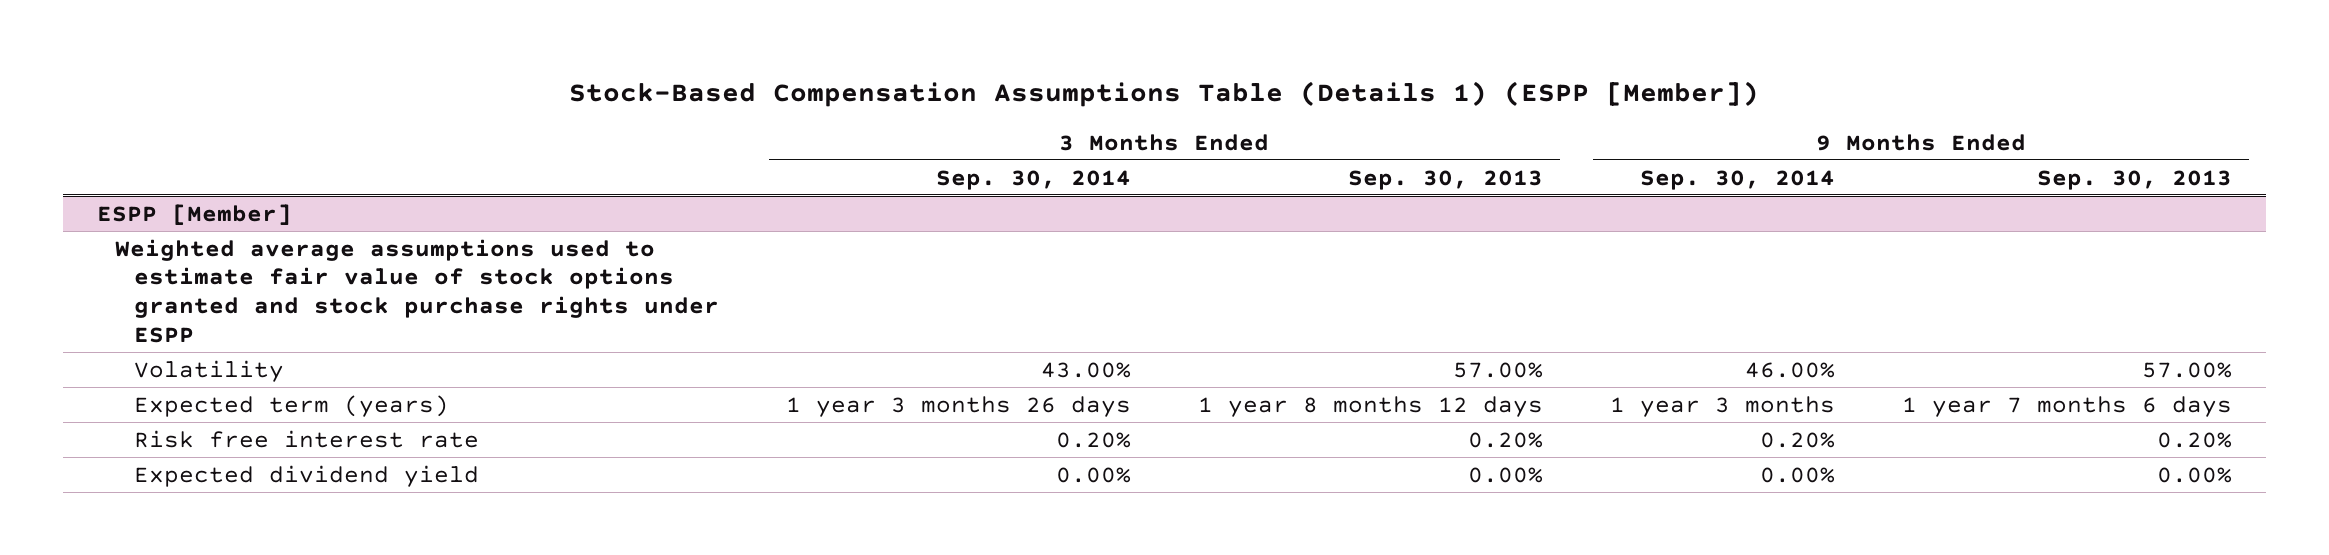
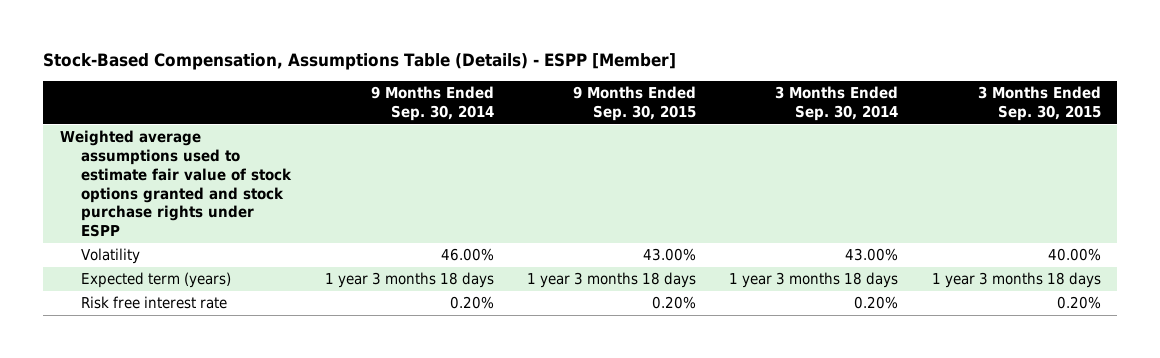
- Stock-Based Compensation Assumptions Table (Details 1) (ESPP [Member])
+ Stock-Based Compensation, Assumptions Table (Details) - ESPP [Member]
- | 3 Months Ended Sep. 30, 2014 | 3 Months Ended Sep. 30, 2013 | 9 Months Ended Sep. 30, 2014 | 9 Months Ended Sep. 30, 2013
+ | 9 Months Ended Sep. 30, 2014 | 9 Months Ended Sep. 30, 2015 | 3 Months Ended Sep. 30, 2014 | 3 Months Ended Sep. 30, 2015
- ESPP [Member]
- Expected term (years) | 1 year 3 months 26 days | 1 year 8 months 12 days | 1 year 3 months | 1 year 7 months 6 days
+ Expected term (years) | 1 year 3 months 18 days | 1 year 3 months 18 days | 1 year 3 months 18 days | 1 year 3 months 18 days
- Expected dividend yield | 0.00% | 0.00% | 0.00% | 0.00%

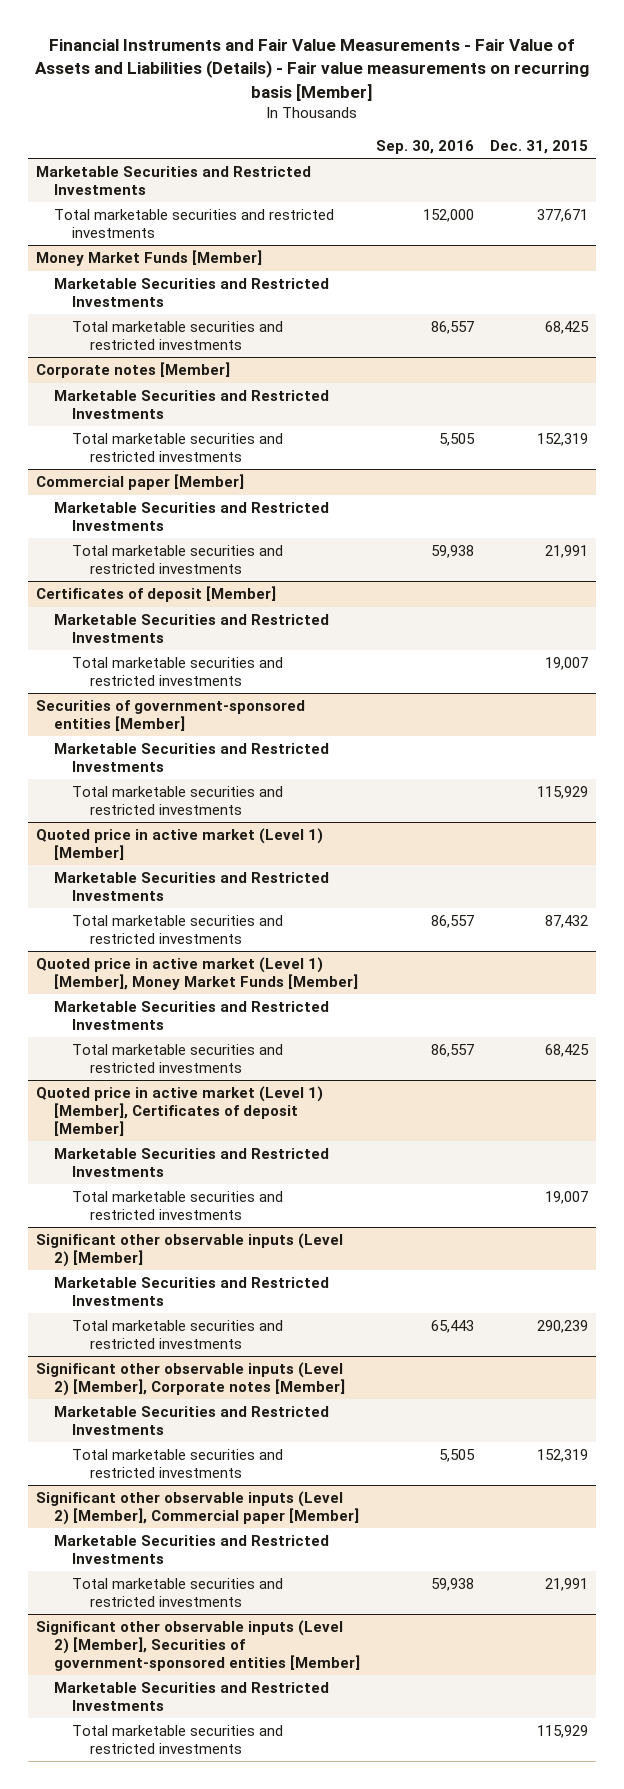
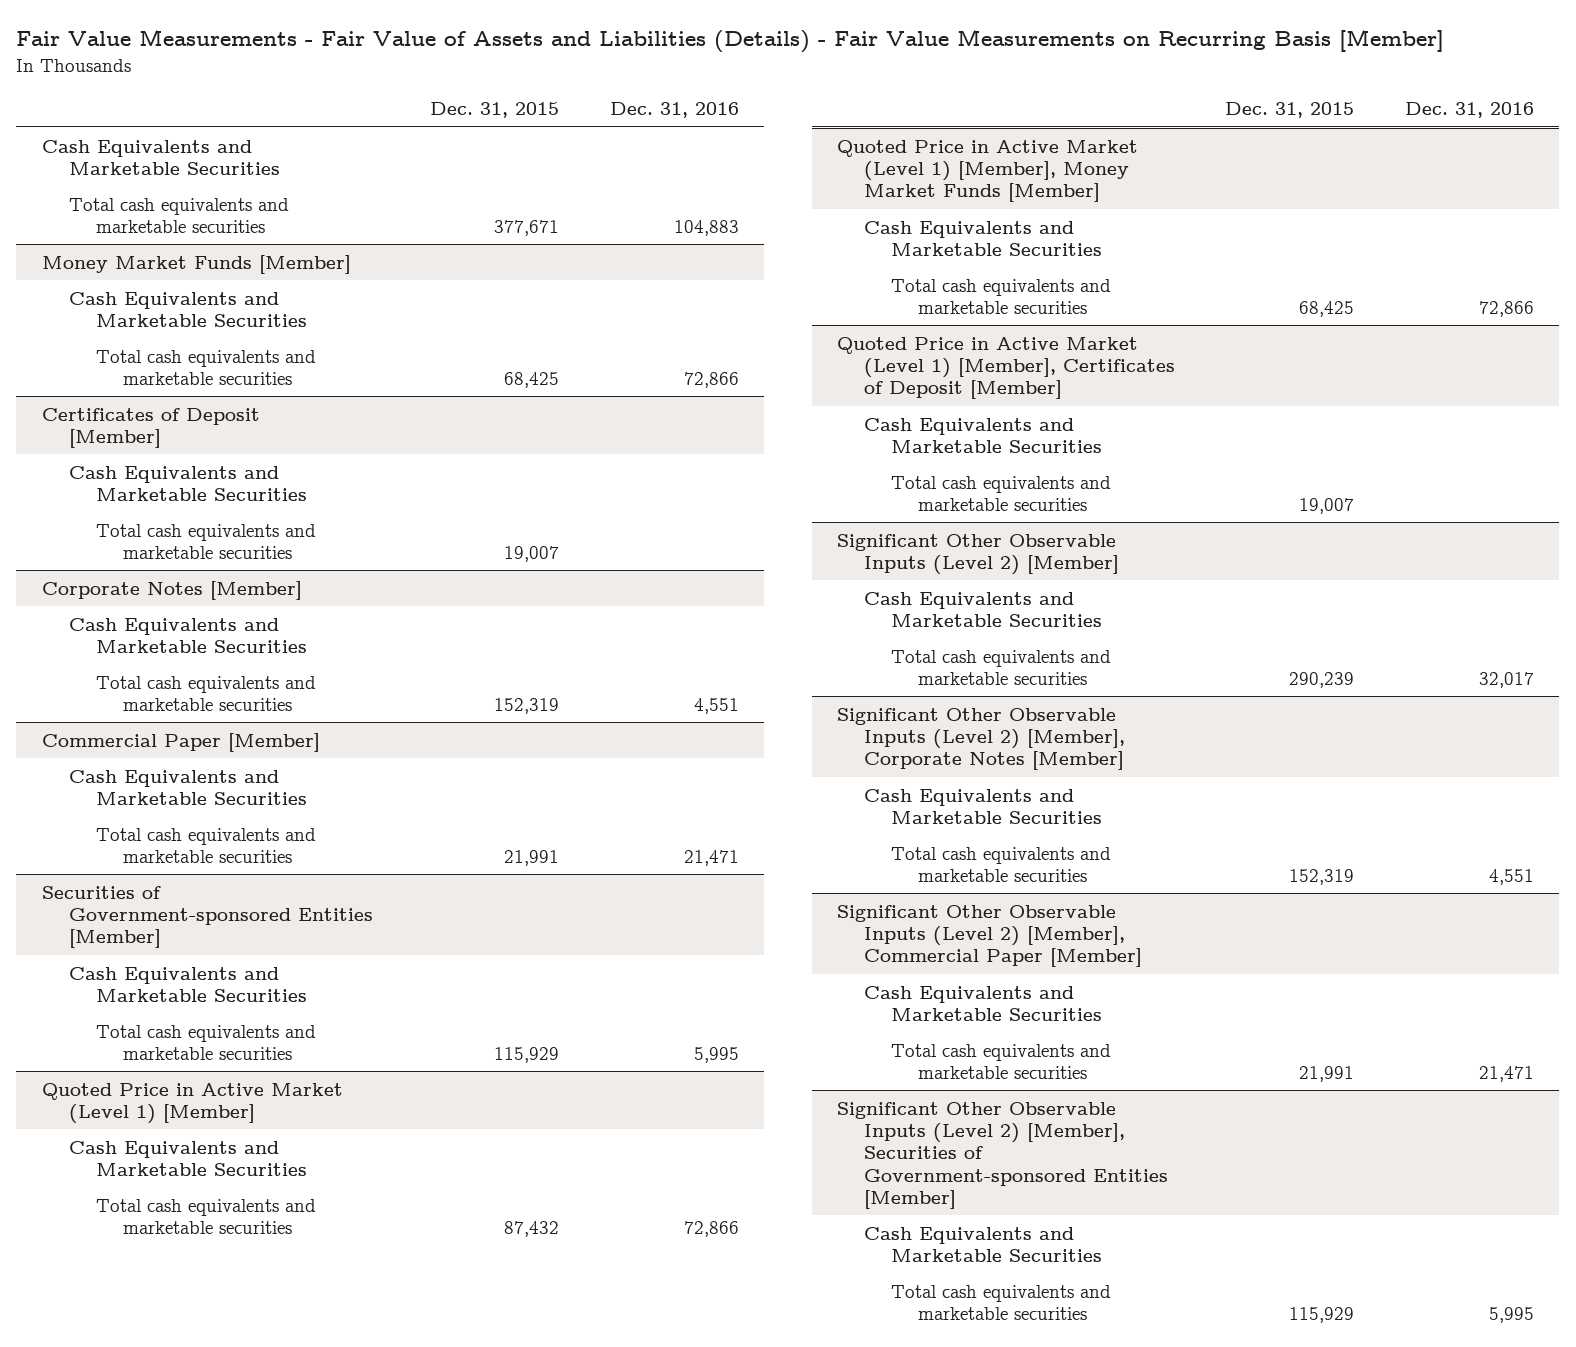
- Financial Instruments and Fair Value Measurements - Fair Value of Assets and Liabilities (Details) - Fair value measurements on recurring basis [Member]
+ Fair Value Measurements - Fair Value of Assets and Liabilities (Details) - Fair Value Measurements on Recurring Basis [Member]
- | Sep. 30, 2016 | Dec. 31, 2015
+ | Dec. 31, 2015 | Dec. 31, 2016
- Marketable Securities and Restricted Investments
- Total marketable securities and restricted investments | 152,000 | 377,671
+ Cash Equivalents and Marketable Securities
+ Total cash equivalents and marketable securities | 377,671 | 104,883
@ Money Market Funds [Member]
- Marketable Securities and Restricted Investments
- Total marketable securities and restricted investments | 86,557 | 68,425
- Corporate notes [Member]
- Marketable Securities and Restricted Investments
- Total marketable securities and restricted investments | 5,505 | 152,319
- Commercial paper [Member]
- Marketable Securities and Restricted Investments
- Total marketable securities and restricted investments | 59,938 | 21,991
- Certificates of deposit [Member]
- Marketable Securities and Restricted Investments
- Total marketable securities and restricted investments | | 19,007
- Securities of government-sponsored entities [Member]
- Marketable Securities and Restricted Investments
- Total marketable securities and restricted investments | | 115,929
- Quoted price in active market (Level 1) [Member]
- Marketable Securities and Restricted Investments
- Total marketable securities and restricted investments | 86,557 | 87,432
- Quoted price in active market (Level 1) [Member], Money Market Funds [Member]
- Marketable Securities and Restricted Investments
- Total marketable securities and restricted investments | 86,557 | 68,425
- Quoted price in active market (Level 1) [Member], Certificates of deposit [Member]
- Marketable Securities and Restricted Investments
- Total marketable securities and restricted investments | | 19,007
- Significant other observable inputs (Level 2) [Member]
- Marketable Securities and Restricted Investments
- Total marketable securities and restricted investments | 65,443 | 290,239
- Significant other observable inputs (Level 2) [Member], Corporate notes [Member]
- Marketable Securities and Restricted Investments
- Total marketable securities and restricted investments | 5,505 | 152,319
- Significant other observable inputs (Level 2) [Member], Commercial paper [Member]
- Marketable Securities and Restricted Investments
- Total marketable securities and restricted investments | 59,938 | 21,991
- Significant other observable inputs (Level 2) [Member], Securities of government-sponsored entities [Member]
- Marketable Securities and Restricted Investments
- Total marketable securities and restricted investments | | 115,929
@ Money Market Funds [Member]
+ Cash Equivalents and Marketable Securities
+ Total cash equivalents and marketable securities | 68,425 | 72,866
+ Certificates of Deposit [Member]
+ Cash Equivalents and Marketable Securities
+ Total cash equivalents and marketable securities | 19,007 |
+ Corporate Notes [Member]
+ Cash Equivalents and Marketable Securities
+ Total cash equivalents and marketable securities | 152,319 | 4,551
+ Commercial Paper [Member]
+ Cash Equivalents and Marketable Securities
+ Total cash equivalents and marketable securities | 21,991 | 21,471
+ Securities of Government-sponsored Entities [Member]
+ Cash Equivalents and Marketable Securities
+ Total cash equivalents and marketable securities | 115,929 | 5,995
+ Quoted Price in Active Market (Level 1) [Member]
+ Cash Equivalents and Marketable Securities
+ Total cash equivalents and marketable securities | 87,432 | 72,866
+ Quoted Price in Active Market (Level 1) [Member], Money Market Funds [Member]
+ Cash Equivalents and Marketable Securities
+ Total cash equivalents and marketable securities | 68,425 | 72,866
+ Quoted Price in Active Market (Level 1) [Member], Certificates of Deposit [Member]
+ Cash Equivalents and Marketable Securities
+ Total cash equivalents and marketable securities | 19,007 |
+ Significant Other Observable Inputs (Level 2) [Member]
+ Cash Equivalents and Marketable Securities
+ Total cash equivalents and marketable securities | 290,239 | 32,017
+ Significant Other Observable Inputs (Level 2) [Member], Corporate Notes [Member]
+ Cash Equivalents and Marketable Securities
+ Total cash equivalents and marketable securities | 152,319 | 4,551
+ Significant Other Observable Inputs (Level 2) [Member], Commercial Paper [Member]
+ Cash Equivalents and Marketable Securities
+ Total cash equivalents and marketable securities | 21,991 | 21,471
+ Significant Other Observable Inputs (Level 2) [Member], Securities of Government-sponsored Entities [Member]
+ Cash Equivalents and Marketable Securities
+ Total cash equivalents and marketable securities | 115,929 | 5,995

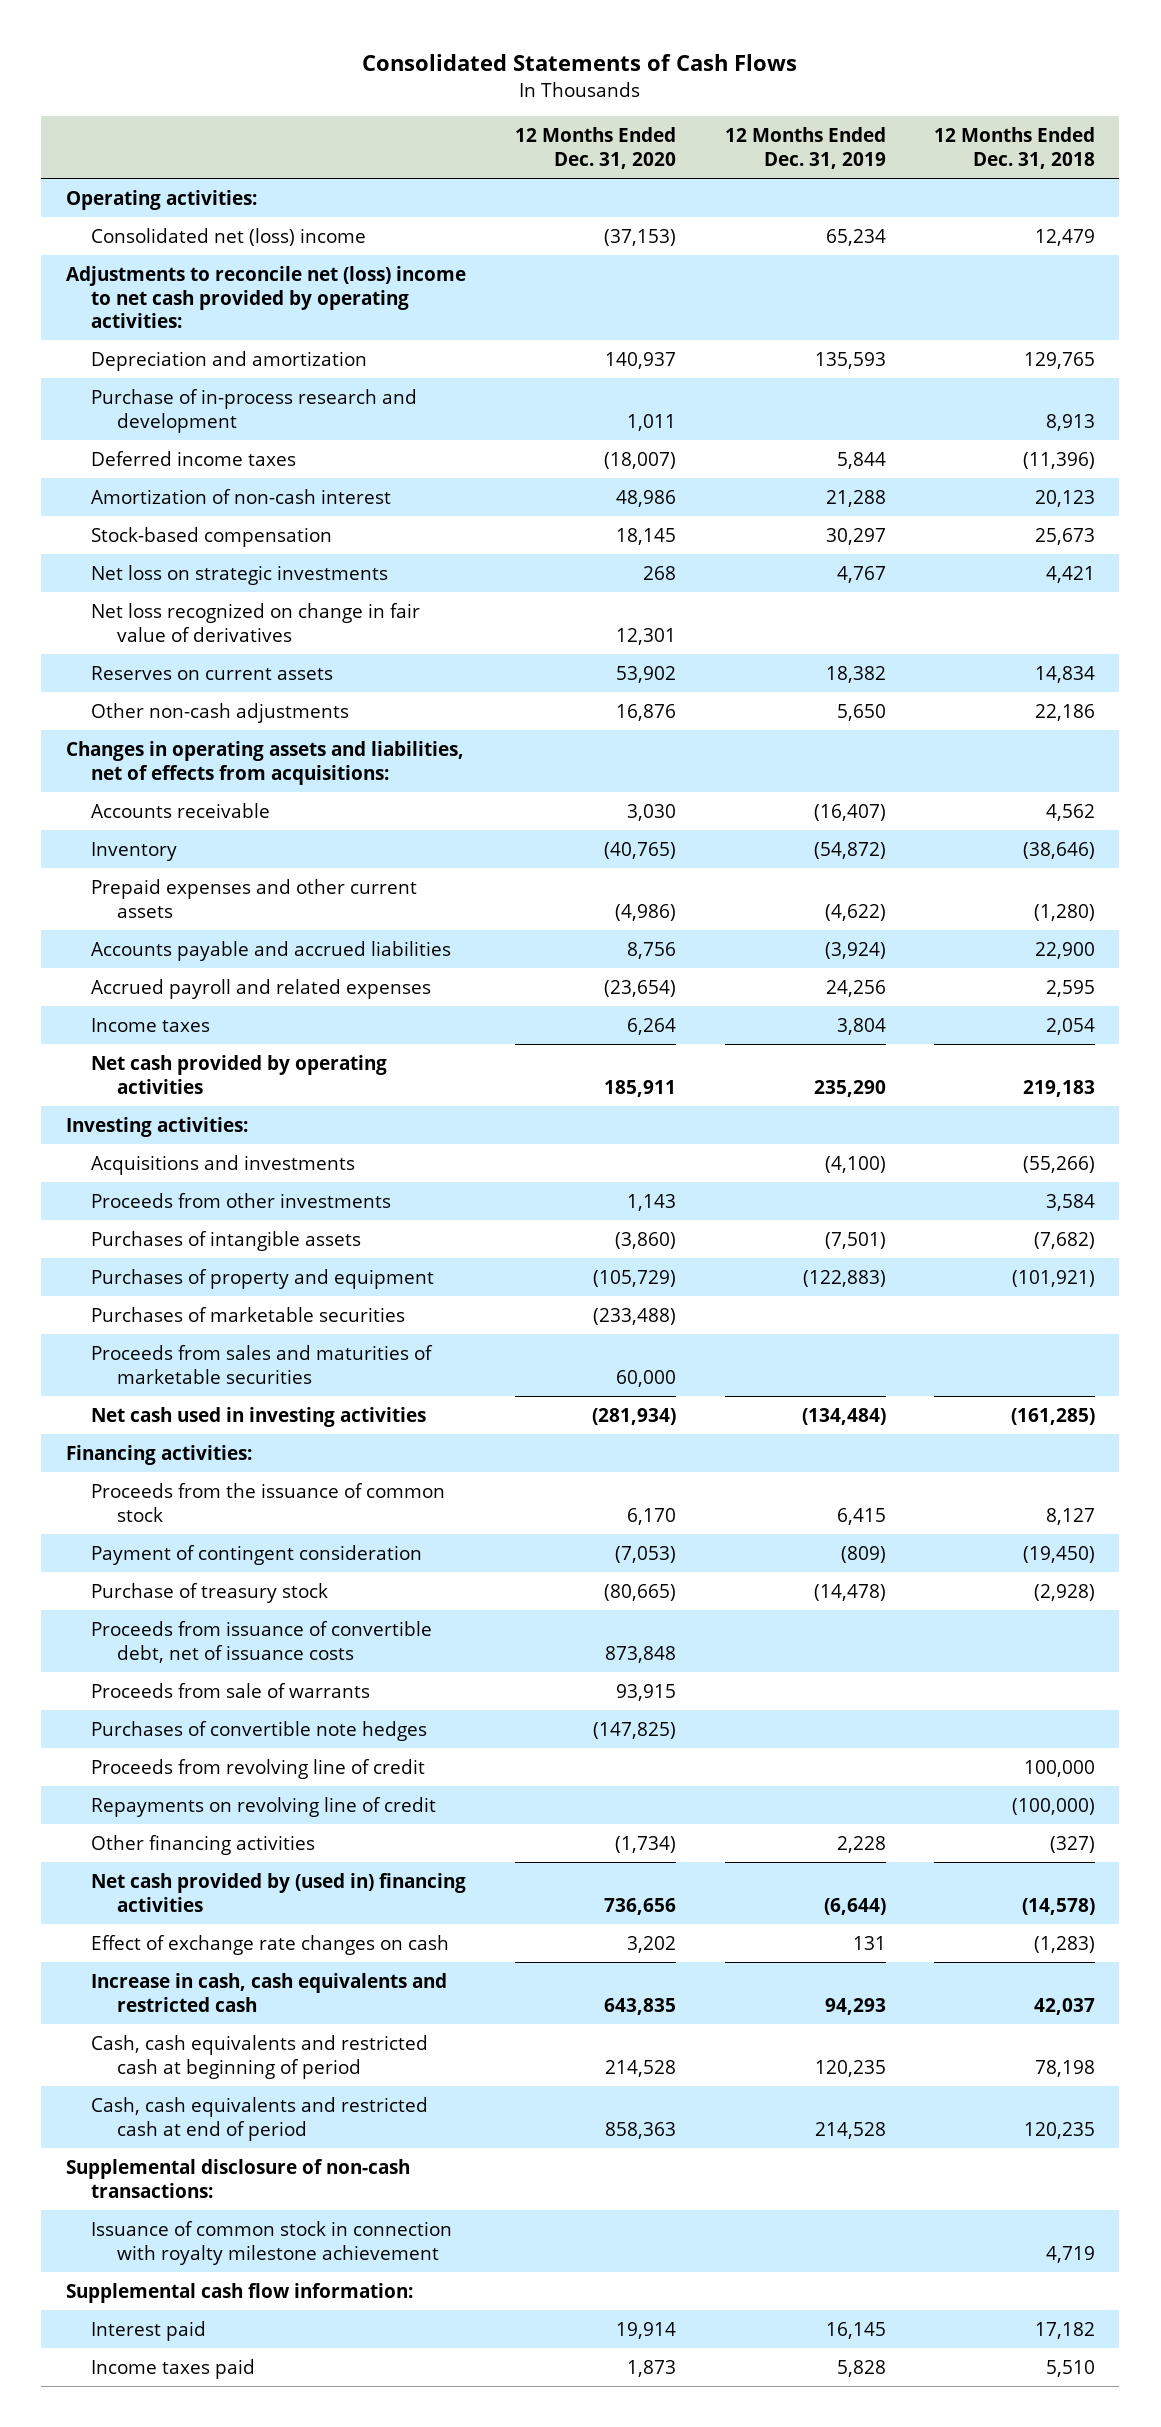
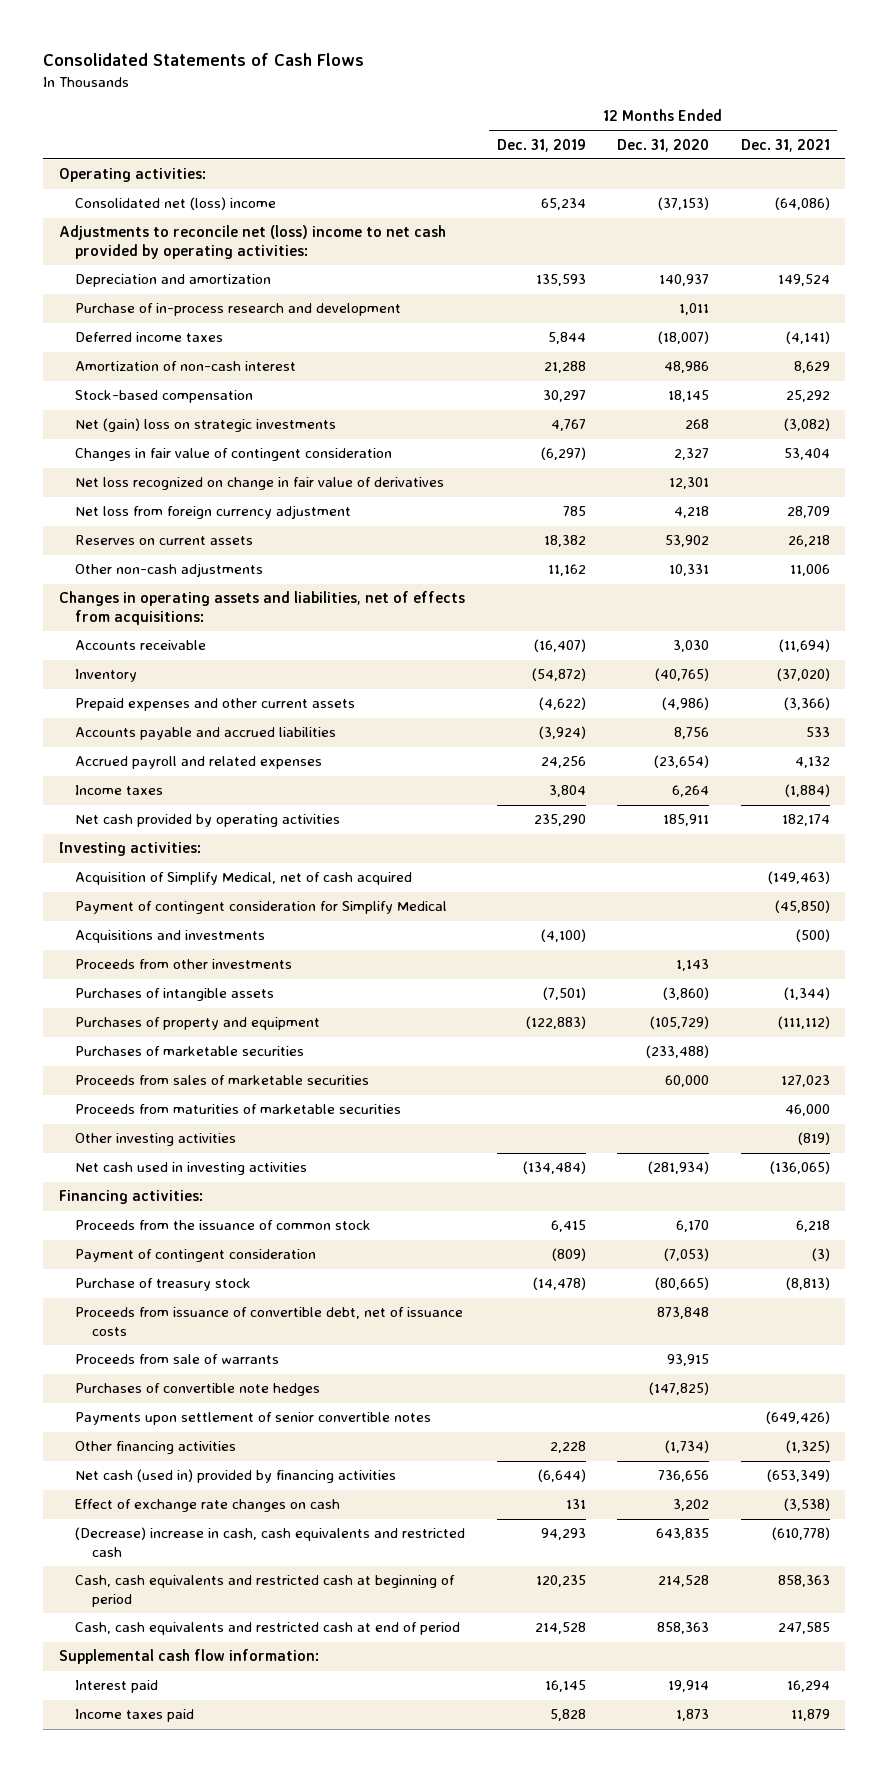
- | 12 Months Ended Dec. 31, 2020 | 12 Months Ended Dec. 31, 2019 | 12 Months Ended Dec. 31, 2018
+ | 12 Months Ended Dec. 31, 2019 | 12 Months Ended Dec. 31, 2020 | 12 Months Ended Dec. 31, 2021
- Net loss on strategic investments | 268 | 4,767 | 4,421
+ Net (gain) loss on strategic investments | 4,767 | 268 | (3,082)
+ Changes in fair value of contingent consideration | (6,297) | 2,327 | 53,404
+ Net loss from foreign currency adjustment | 785 | 4,218 | 28,709
- Other non-cash adjustments | 16,876 | 5,650 | 22,186
+ Other non-cash adjustments | 11,162 | 10,331 | 11,006
+ Acquisition of Simplify Medical, net of cash acquired | | | (149,463)
+ Payment of contingent consideration for Simplify Medical | | | (45,850)
- Proceeds from sales and maturities of marketable securities | 60,000 | |
+ Proceeds from sales of marketable securities | | 60,000 | 127,023
+ Proceeds from maturities of marketable securities | | | 46,000
+ Other investing activities | | | (819)
- Proceeds from revolving line of credit | | | 100,000
- Repayments on revolving line of credit | | | (100,000)
+ Payments upon settlement of senior convertible notes | | | (649,426)
- Net cash provided by (used in) financing activities | 736,656 | (6,644) | (14,578)
+ Net cash (used in) provided by financing activities | (6,644) | 736,656 | (653,349)
- Increase in cash, cash equivalents and restricted cash | 643,835 | 94,293 | 42,037
+ (Decrease) increase in cash, cash equivalents and restricted cash | 94,293 | 643,835 | (610,778)
- Supplemental disclosure of non-cash transactions:
- Issuance of common stock in connection with royalty milestone achievement | | | 4,719

